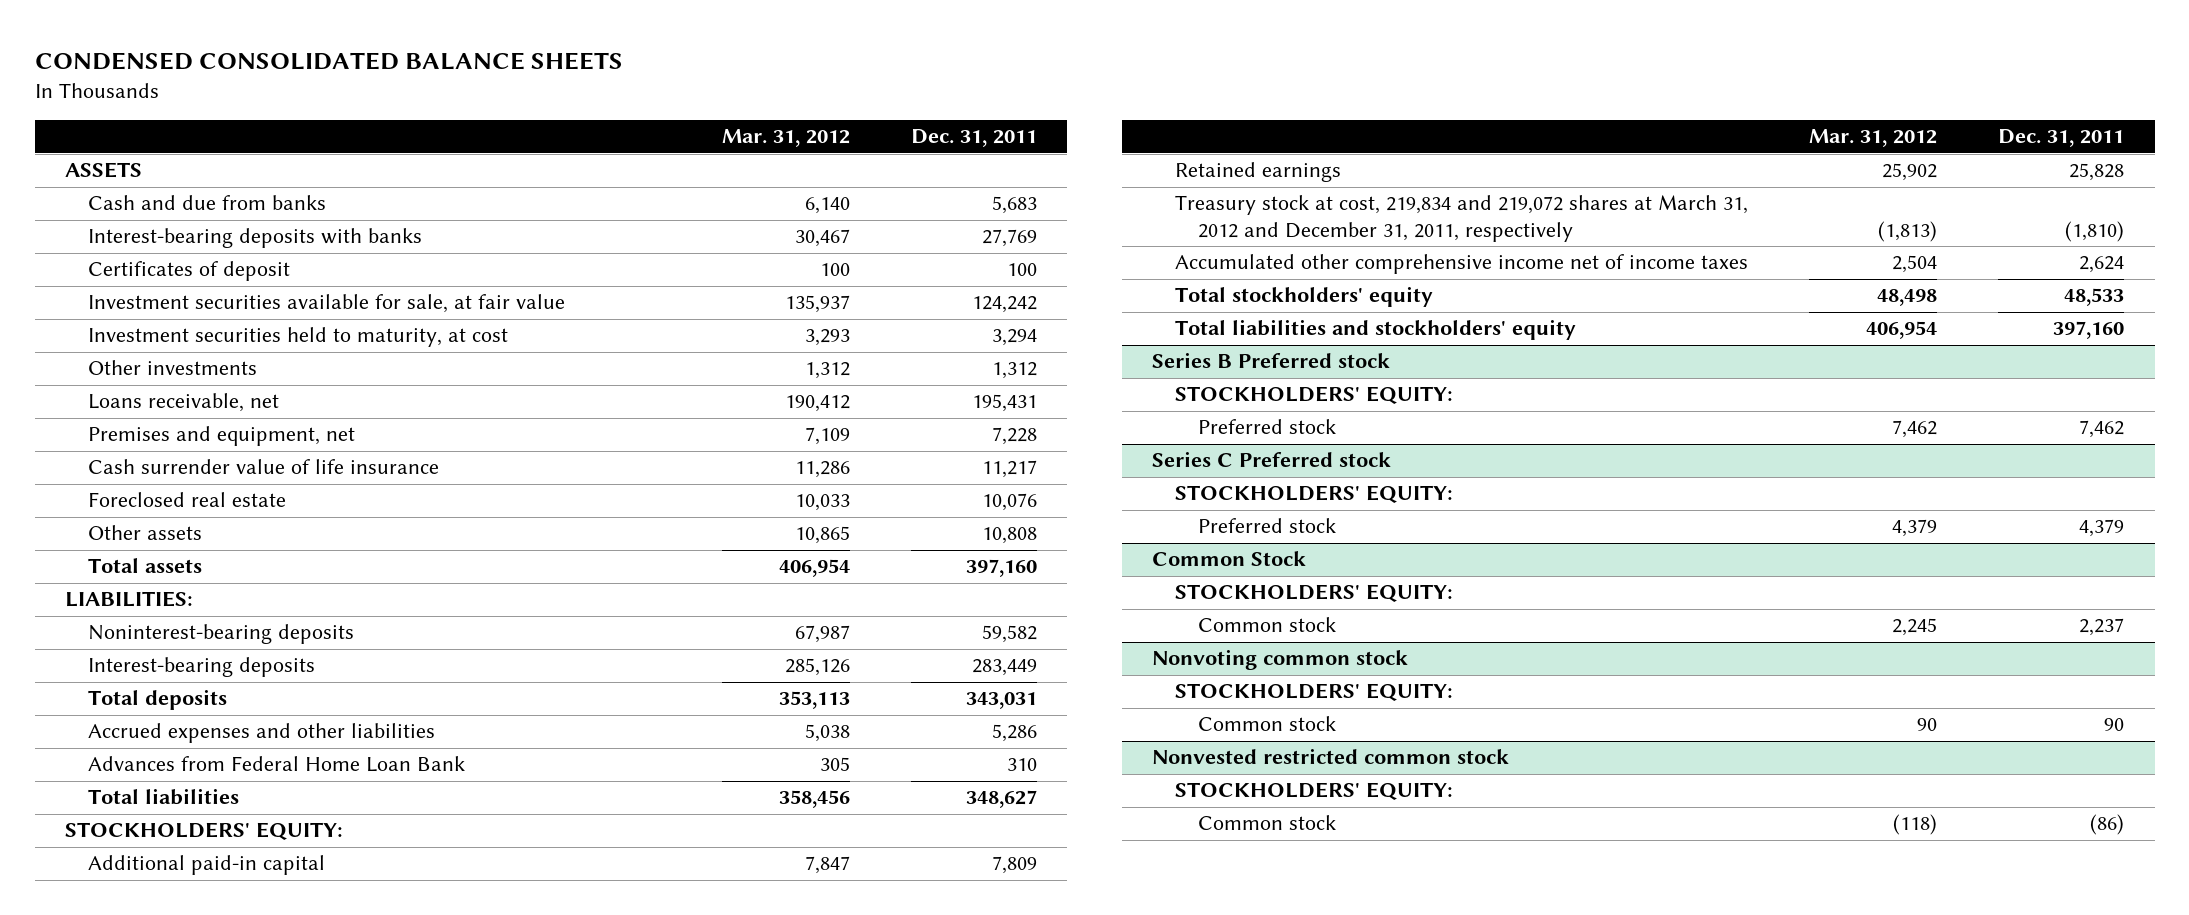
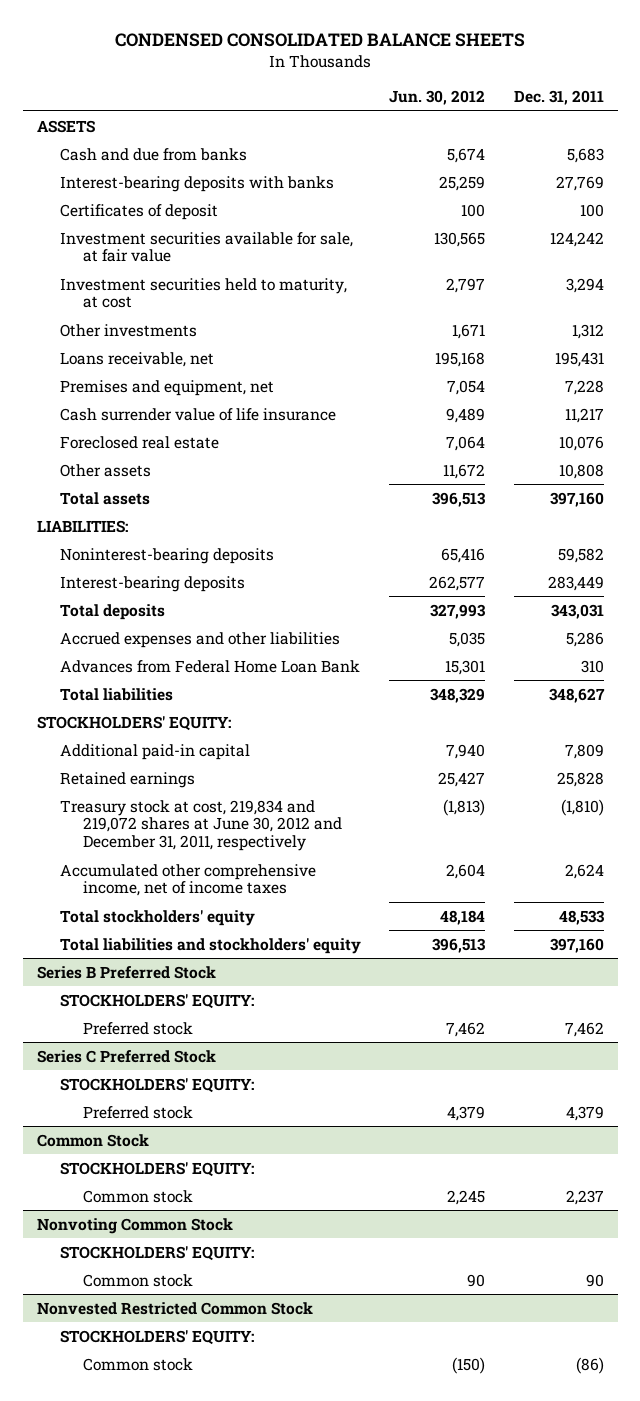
- | Mar. 31, 2012 | Dec. 31, 2011
+ | Jun. 30, 2012 | Dec. 31, 2011
- Treasury stock at cost, 219,834 and 219,072 shares at March 31, 2012 and December 31, 2011, respectively | (1,813) | (1,810)
- Accumulated other comprehensive income net of income taxes | 2,504 | 2,624
+ Treasury stock at cost, 219,834 and 219,072 shares at June 30, 2012 and December 31, 2011, respectively | (1,813) | (1,810)
+ Accumulated other comprehensive income, net of income taxes | 2,604 | 2,624
- Series B Preferred stock
+ Series B Preferred Stock
- Series C Preferred stock
+ Series C Preferred Stock
- Nonvoting common stock
+ Nonvoting Common Stock
- Nonvested restricted common stock
+ Nonvested Restricted Common Stock

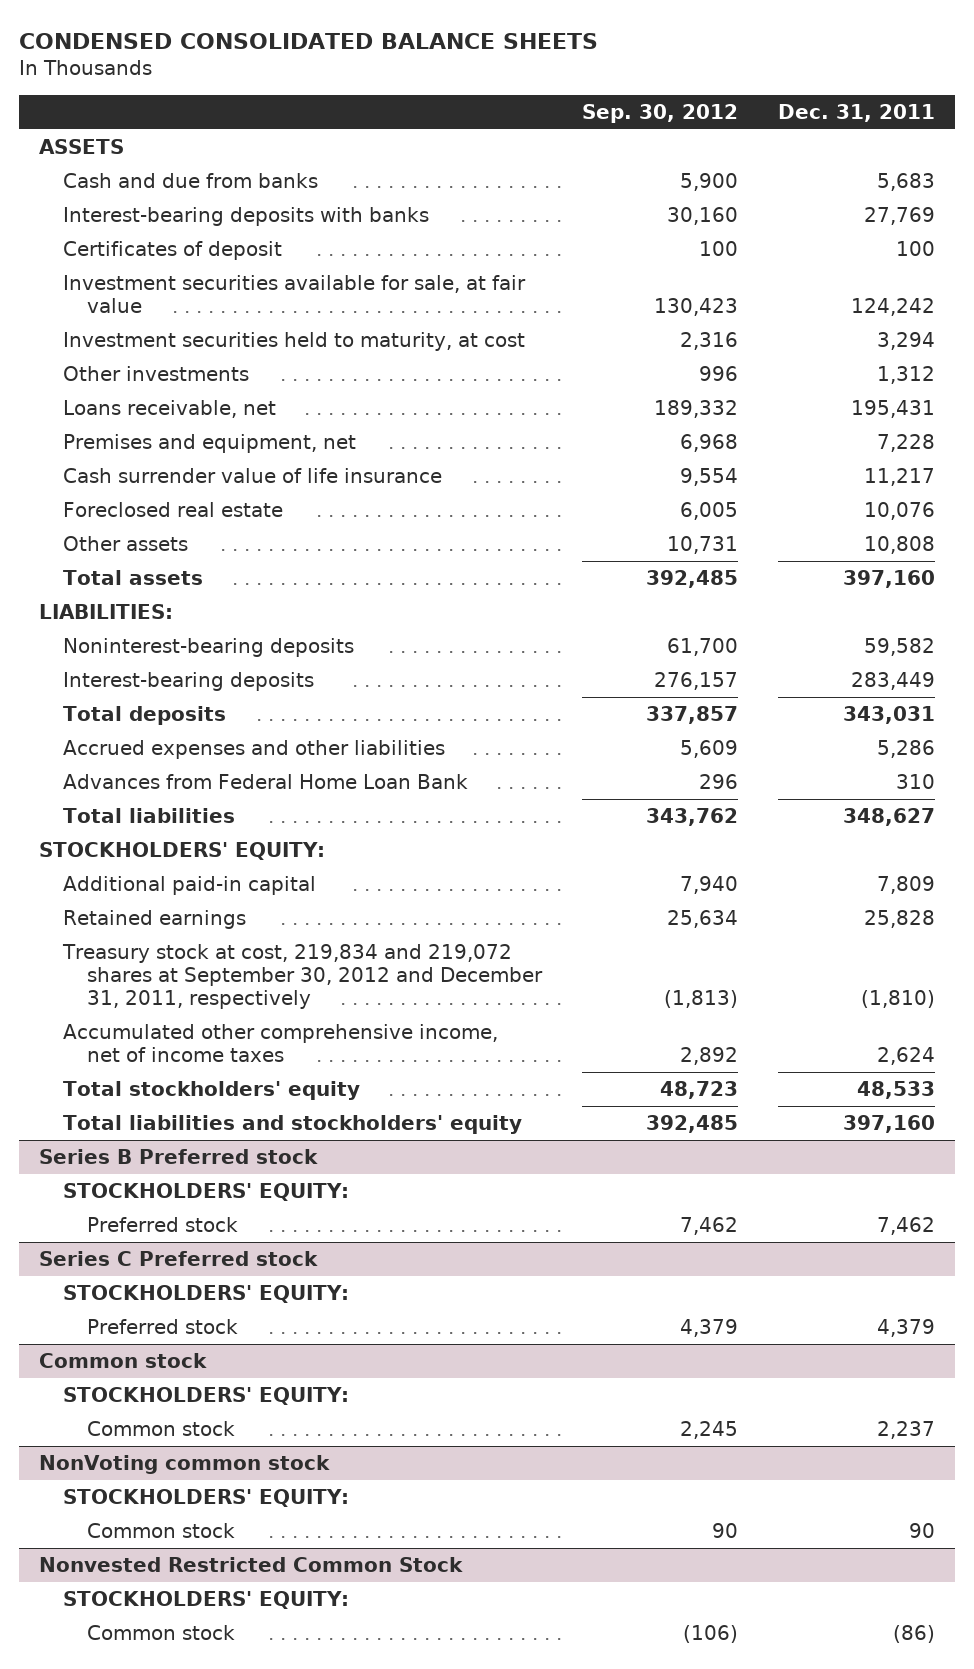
- | Jun. 30, 2012 | Dec. 31, 2011
+ | Sep. 30, 2012 | Dec. 31, 2011
- Treasury stock at cost, 219,834 and 219,072 shares at June 30, 2012 and December 31, 2011, respectively | (1,813) | (1,810)
+ Treasury stock at cost, 219,834 and 219,072 shares at September 30, 2012 and December 31, 2011, respectively | (1,813) | (1,810)
- Series B Preferred Stock
+ Series B Preferred stock
- Series C Preferred Stock
+ Series C Preferred stock
- Common Stock
+ Common stock
- Nonvoting Common Stock
+ NonVoting common stock

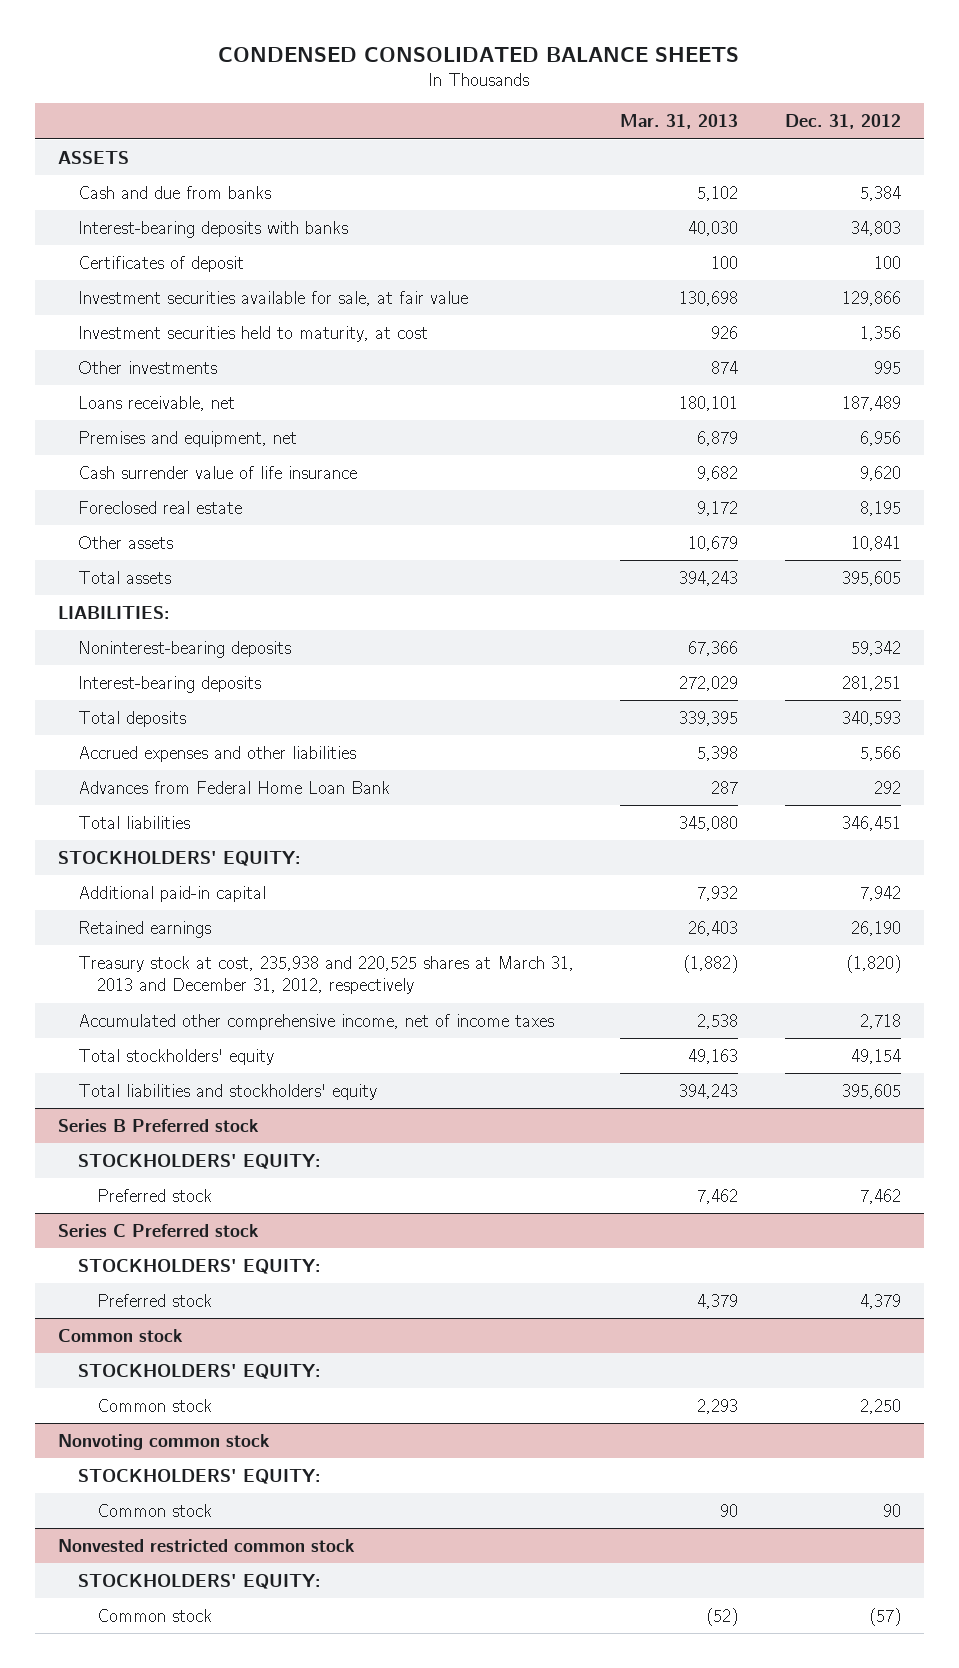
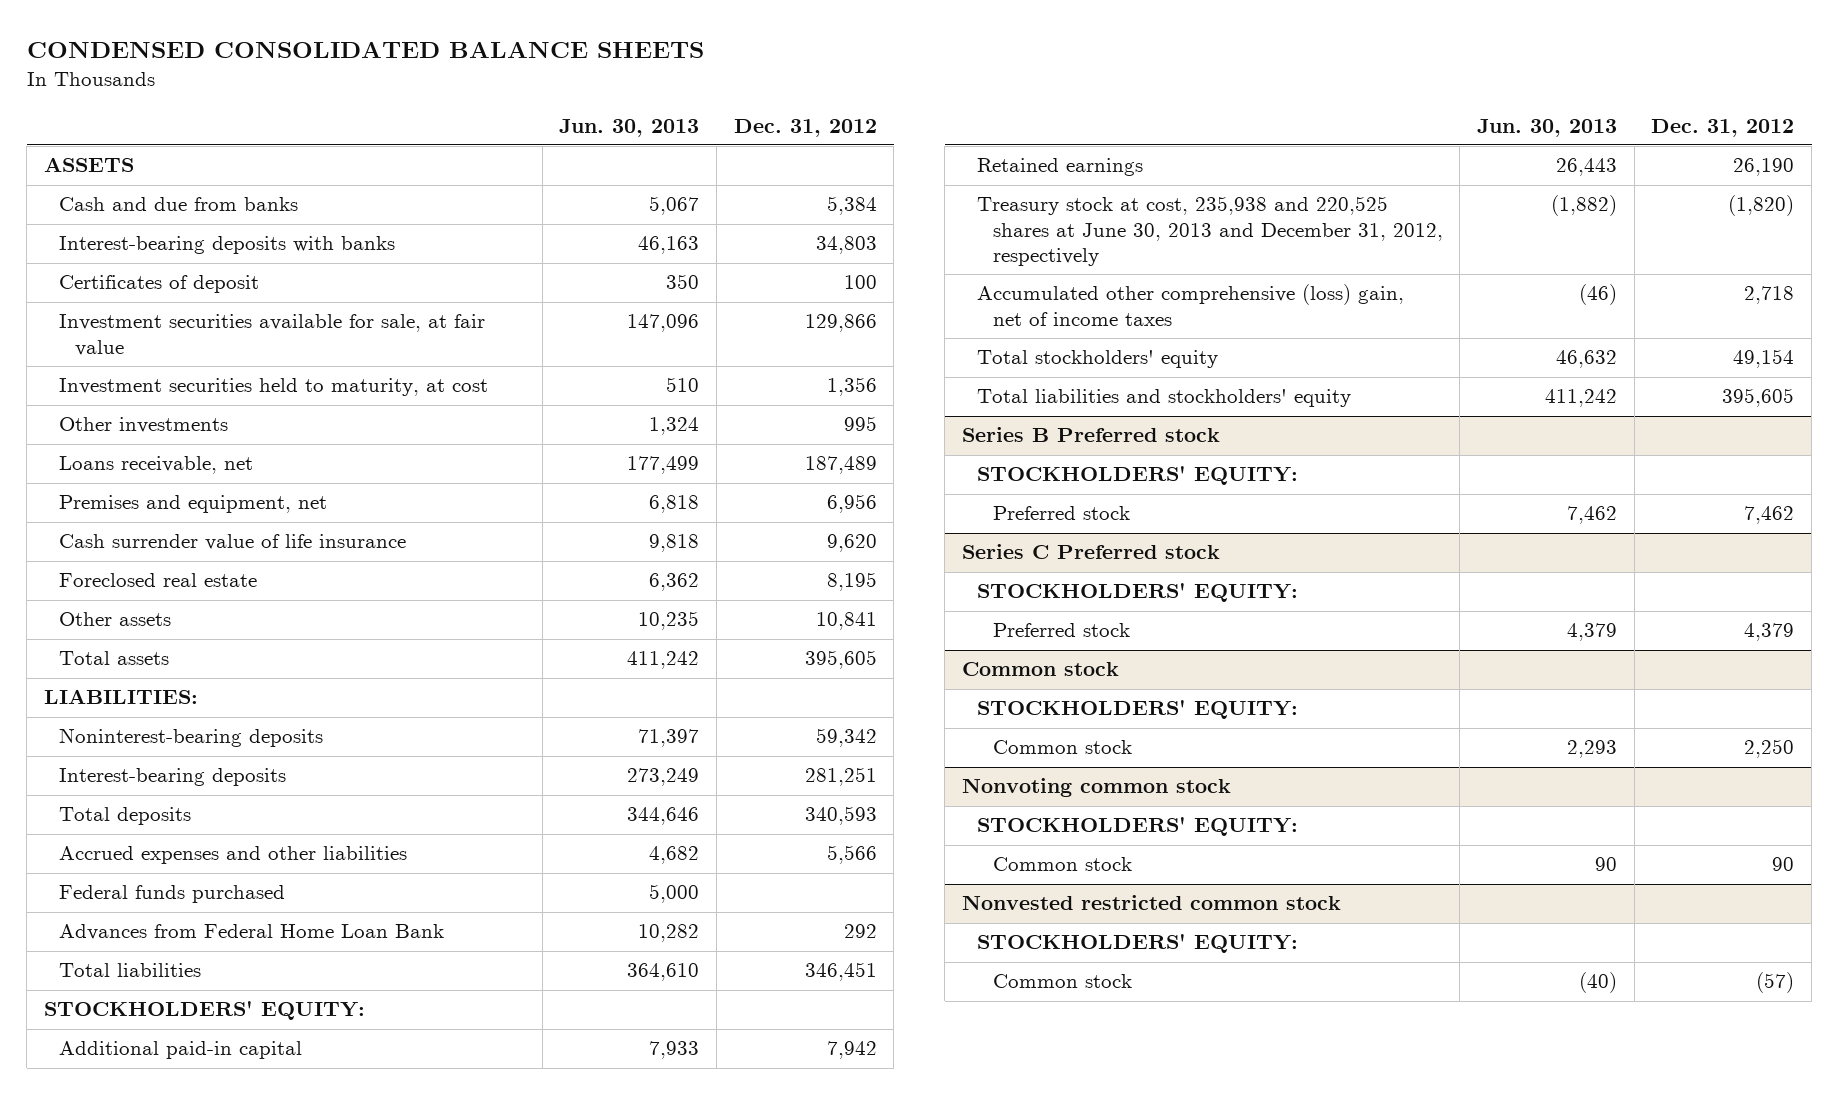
- | Mar. 31, 2013 | Dec. 31, 2012
+ | Jun. 30, 2013 | Dec. 31, 2012
+ Federal funds purchased | 5,000 |
- Treasury stock at cost, 235,938 and 220,525 shares at March 31, 2013 and December 31, 2012, respectively | (1,882) | (1,820)
- Accumulated other comprehensive income, net of income taxes | 2,538 | 2,718
+ Treasury stock at cost, 235,938 and 220,525 shares at June 30, 2013 and December 31, 2012, respectively | (1,882) | (1,820)
+ Accumulated other comprehensive (loss) gain, net of income taxes | (46) | 2,718

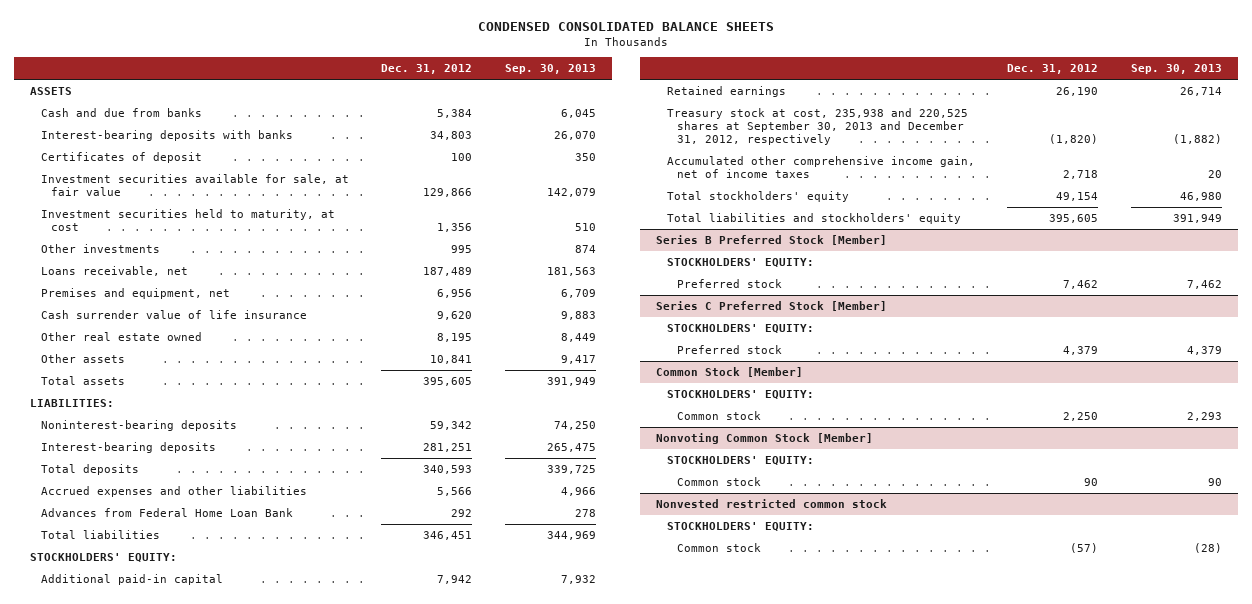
- | Jun. 30, 2013 | Dec. 31, 2012
+ | Dec. 31, 2012 | Sep. 30, 2013
- Foreclosed real estate | 6,362 | 8,195
+ Other real estate owned | 8,195 | 8,449
- Federal funds purchased | 5,000 |
- Treasury stock at cost, 235,938 and 220,525 shares at June 30, 2013 and December 31, 2012, respectively | (1,882) | (1,820)
- Accumulated other comprehensive (loss) gain, net of income taxes | (46) | 2,718
+ Treasury stock at cost, 235,938 and 220,525 shares at September 30, 2013 and December 31, 2012, respectively | (1,820) | (1,882)
+ Accumulated other comprehensive income gain, net of income taxes | 2,718 | 20
- Series B Preferred stock
+ Series B Preferred Stock [Member]
- Series C Preferred stock
+ Series C Preferred Stock [Member]
- Common stock
+ Common Stock [Member]
- Nonvoting common stock
+ Nonvoting Common Stock [Member]

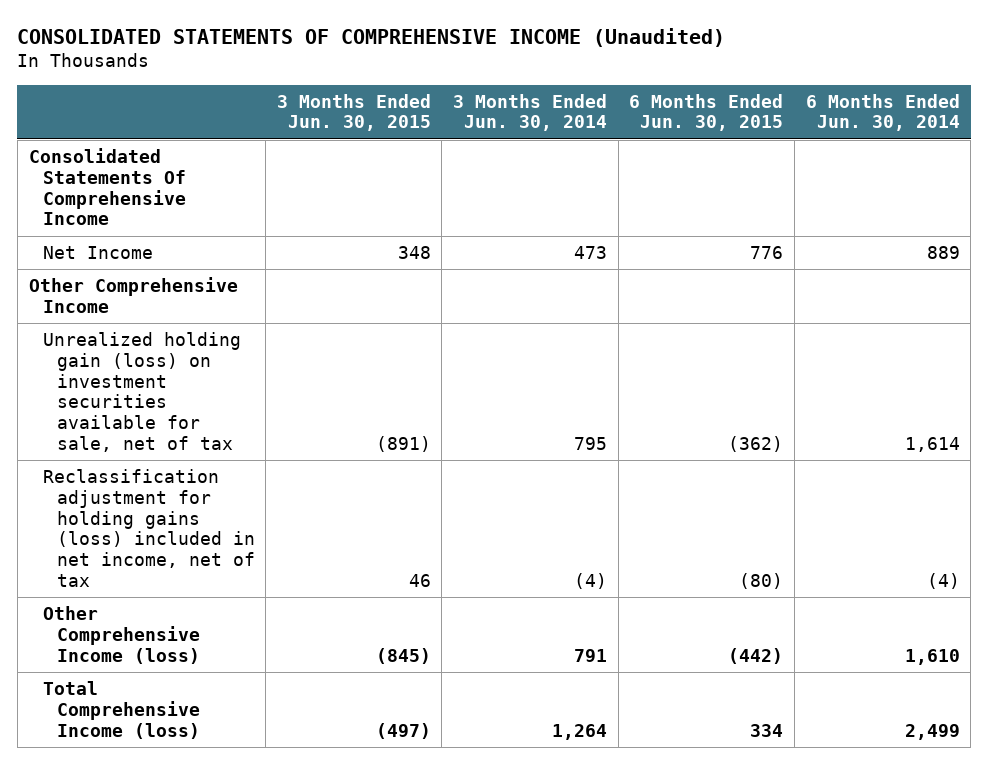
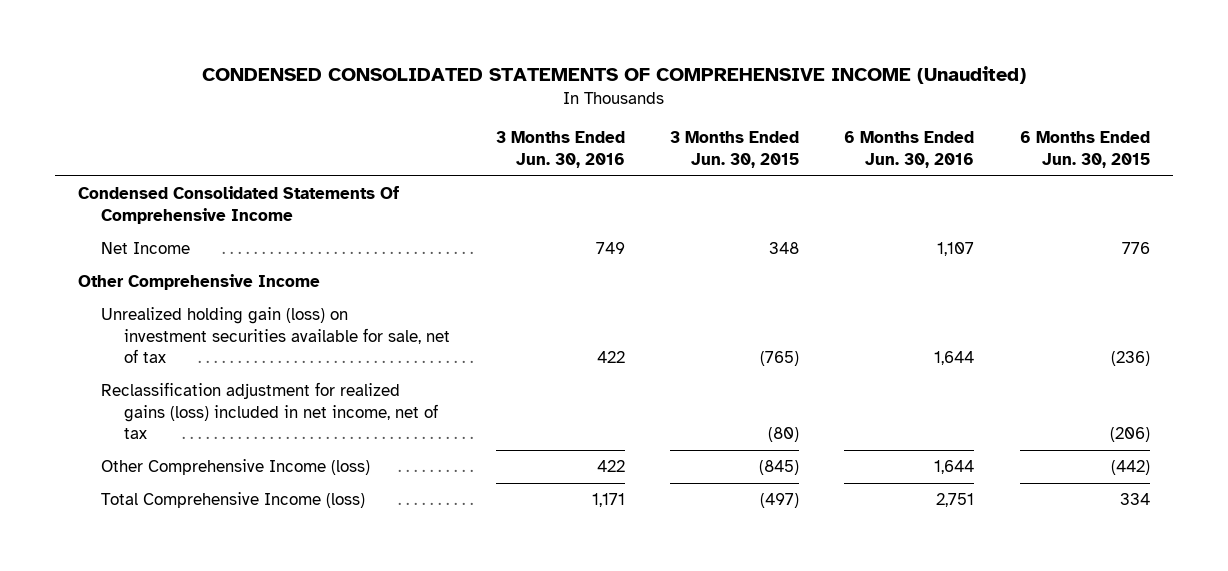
- CONSOLIDATED STATEMENTS OF COMPREHENSIVE INCOME (Unaudited)
+ CONDENSED CONSOLIDATED STATEMENTS OF COMPREHENSIVE INCOME (Unaudited)
- | 3 Months Ended Jun. 30, 2015 | 3 Months Ended Jun. 30, 2014 | 6 Months Ended Jun. 30, 2015 | 6 Months Ended Jun. 30, 2014
+ | 3 Months Ended Jun. 30, 2016 | 3 Months Ended Jun. 30, 2015 | 6 Months Ended Jun. 30, 2016 | 6 Months Ended Jun. 30, 2015
- Consolidated Statements Of Comprehensive Income
+ Condensed Consolidated Statements Of Comprehensive Income
- Unrealized holding gain (loss) on investment securities available for sale, net of tax | (891) | 795 | (362) | 1,614
- Reclassification adjustment for holding gains (loss) included in net income, net of tax | 46 | (4) | (80) | (4)
+ Unrealized holding gain (loss) on investment securities available for sale, net of tax | 422 | (765) | 1,644 | (236)
+ Reclassification adjustment for realized gains (loss) included in net income, net of tax | | (80) | | (206)

